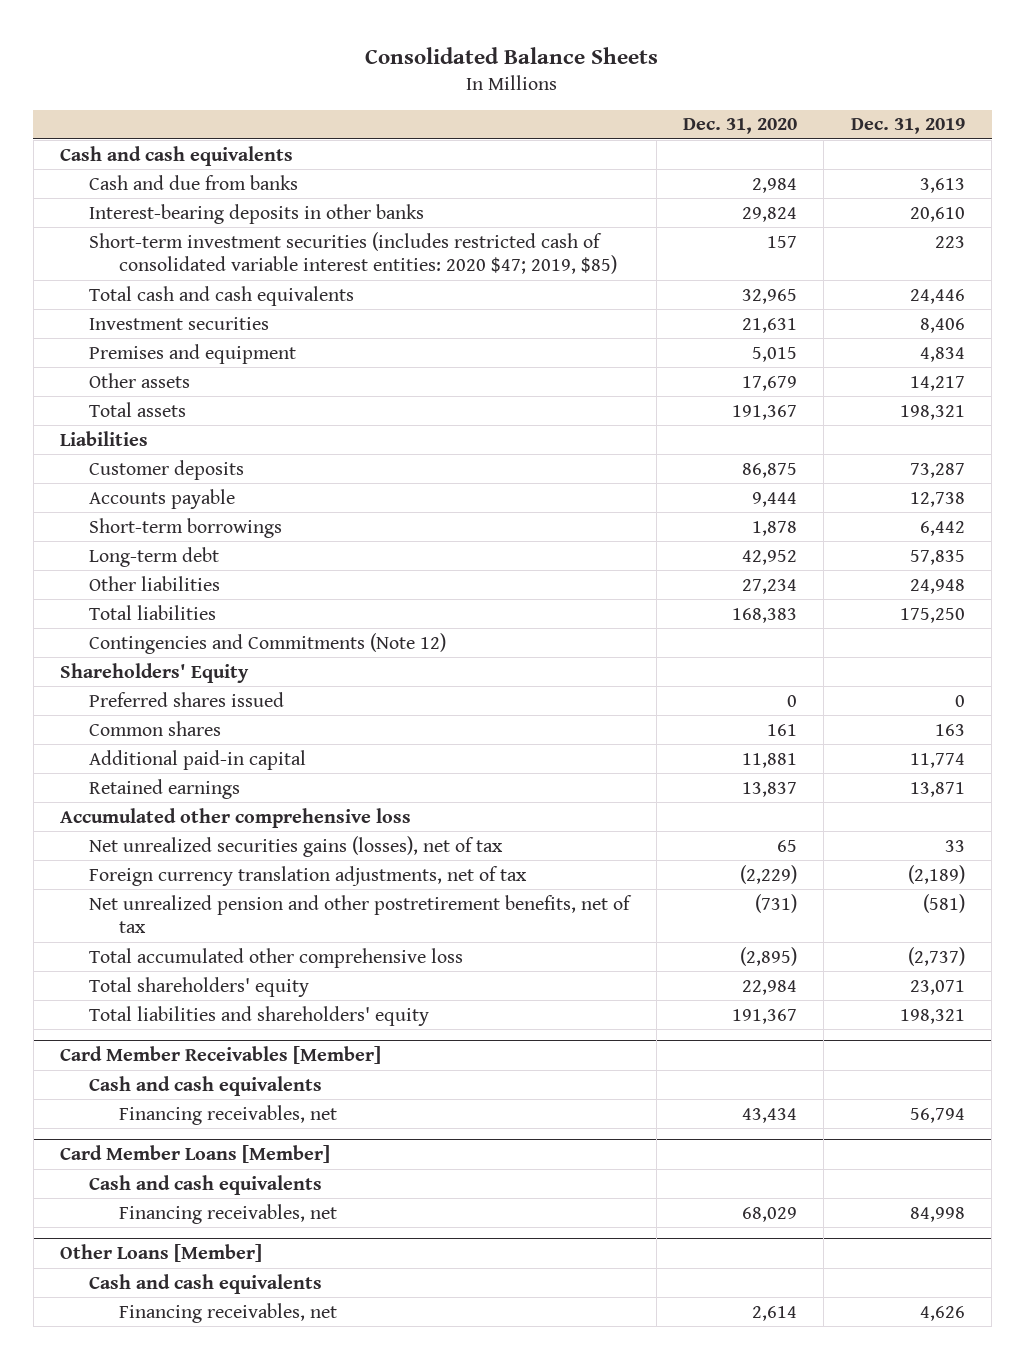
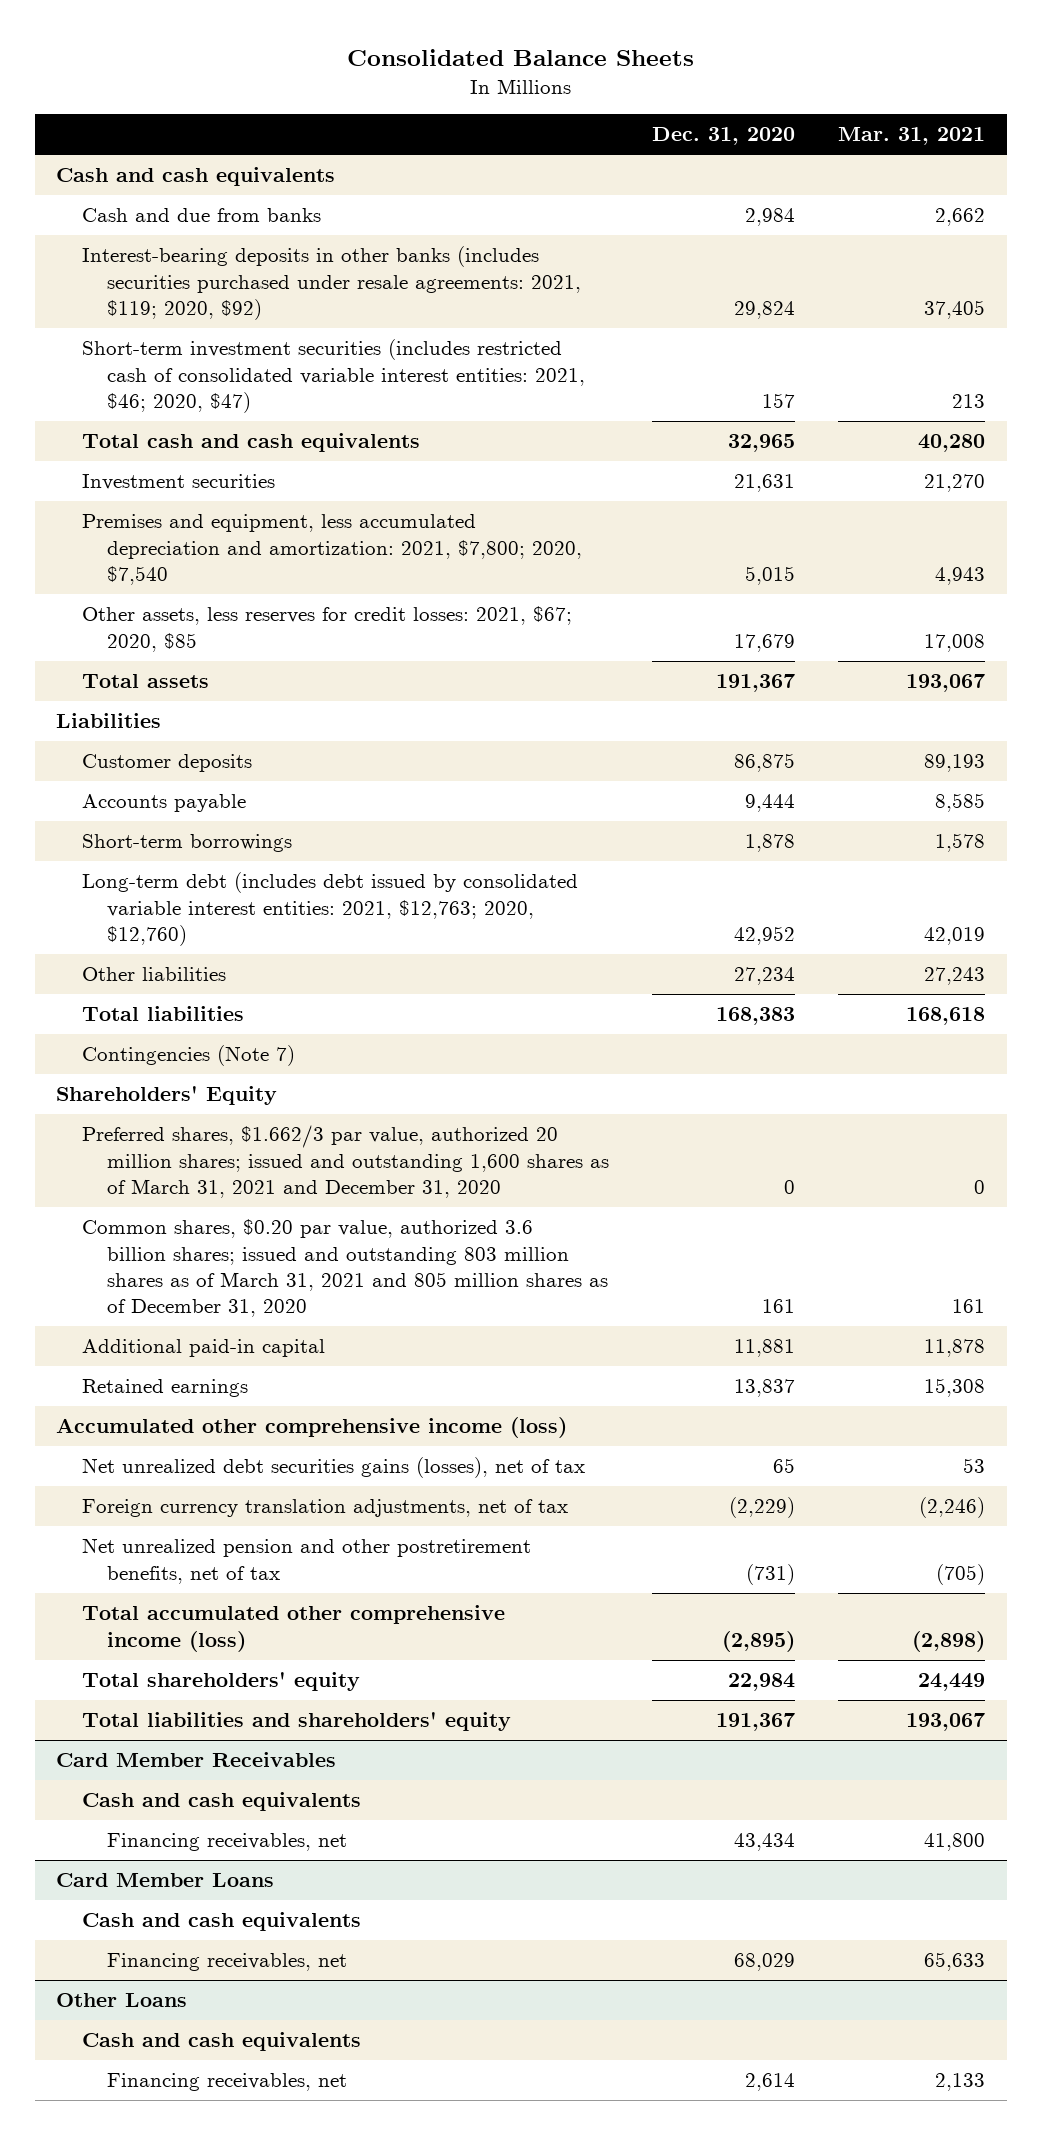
- | Dec. 31, 2020 | Dec. 31, 2019
+ | Dec. 31, 2020 | Mar. 31, 2021
- Interest-bearing deposits in other banks | 29,824 | 20,610
- Short-term investment securities (includes restricted cash of consolidated variable interest entities: 2020 $47; 2019, $85) | 157 | 223
+ Interest-bearing deposits in other banks (includes securities purchased under resale agreements: 2021, $119; 2020, $92) | 29,824 | 37,405
+ Short-term investment securities (includes restricted cash of consolidated variable interest entities: 2021, $46; 2020, $47) | 157 | 213
- Premises and equipment | 5,015 | 4,834
- Other assets | 17,679 | 14,217
+ Premises and equipment, less accumulated depreciation and amortization: 2021, $7,800; 2020, $7,540 | 5,015 | 4,943
+ Other assets, less reserves for credit losses: 2021, $67; 2020, $85 | 17,679 | 17,008
- Long-term debt | 42,952 | 57,835
+ Long-term debt (includes debt issued by consolidated variable interest entities: 2021, $12,763; 2020, $12,760) | 42,952 | 42,019
- Contingencies and Commitments (Note 12)
+ Contingencies (Note 7)
- Preferred shares issued | 0 | 0
- Common shares | 161 | 163
+ Preferred shares, $1.662/3 par value, authorized 20 million shares; issued and outstanding 1,600 shares as of March 31, 2021 and December 31, 2020 | 0 | 0
+ Common shares, $0.20 par value, authorized 3.6 billion shares; issued and outstanding 803 million shares as of March 31, 2021 and 805 million shares as of December 31, 2020 | 161 | 161
- Accumulated other comprehensive loss
- Net unrealized securities gains (losses), net of tax | 65 | 33
+ Accumulated other comprehensive income (loss)
+ Net unrealized debt securities gains (losses), net of tax | 65 | 53
- Total accumulated other comprehensive loss | (2,895) | (2,737)
+ Total accumulated other comprehensive income (loss) | (2,895) | (2,898)
- Card Member Receivables [Member]
+ Card Member Receivables
- Card Member Loans [Member]
+ Card Member Loans
- Other Loans [Member]
+ Other Loans

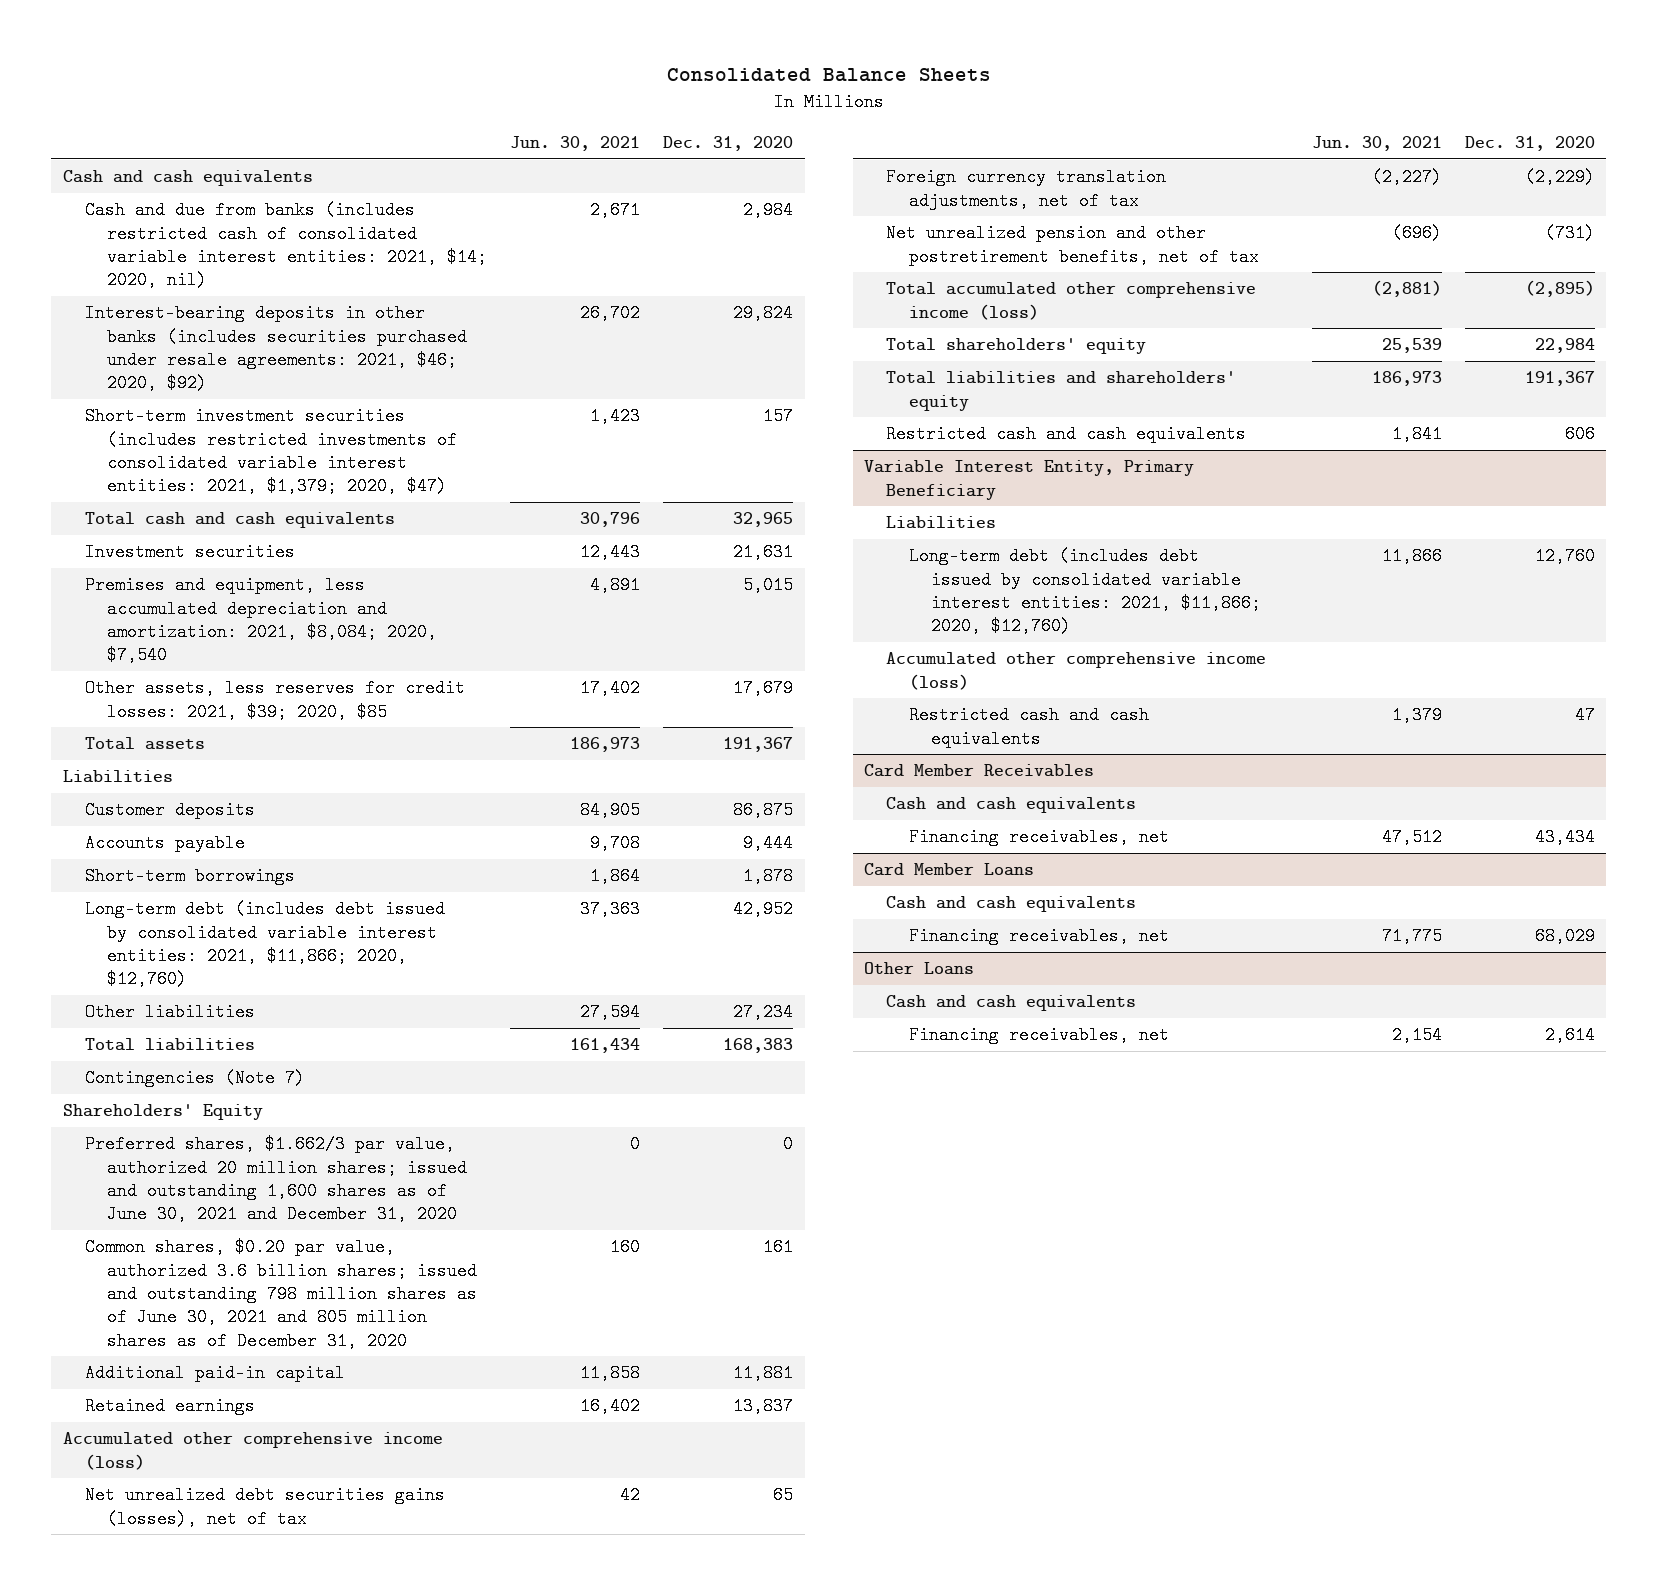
- | Dec. 31, 2020 | Mar. 31, 2021
+ | Jun. 30, 2021 | Dec. 31, 2020
- Cash and due from banks | 2,984 | 2,662
- Interest-bearing deposits in other banks (includes securities purchased under resale agreements: 2021, $119; 2020, $92) | 29,824 | 37,405
- Short-term investment securities (includes restricted cash of consolidated variable interest entities: 2021, $46; 2020, $47) | 157 | 213
+ Cash and due from banks (includes restricted cash of consolidated variable interest entities: 2021, $14; 2020, nil) | 2,671 | 2,984
+ Interest-bearing deposits in other banks (includes securities purchased under resale agreements: 2021, $46; 2020, $92) | 26,702 | 29,824
+ Short-term investment securities (includes restricted investments of consolidated variable interest entities: 2021, $1,379; 2020, $47) | 1,423 | 157
- Premises and equipment, less accumulated depreciation and amortization: 2021, $7,800; 2020, $7,540 | 5,015 | 4,943
- Other assets, less reserves for credit losses: 2021, $67; 2020, $85 | 17,679 | 17,008
+ Premises and equipment, less accumulated depreciation and amortization: 2021, $8,084; 2020, $7,540 | 4,891 | 5,015
+ Other assets, less reserves for credit losses: 2021, $39; 2020, $85 | 17,402 | 17,679
- Long-term debt (includes debt issued by consolidated variable interest entities: 2021, $12,763; 2020, $12,760) | 42,952 | 42,019
+ Long-term debt (includes debt issued by consolidated variable interest entities: 2021, $11,866; 2020, $12,760) | 37,363 | 42,952
- Preferred shares, $1.662/3 par value, authorized 20 million shares; issued and outstanding 1,600 shares as of March 31, 2021 and December 31, 2020 | 0 | 0
- Common shares, $0.20 par value, authorized 3.6 billion shares; issued and outstanding 803 million shares as of March 31, 2021 and 805 million shares as of December 31, 2020 | 161 | 161
+ Preferred shares, $1.662/3 par value, authorized 20 million shares; issued and outstanding 1,600 shares as of June 30, 2021 and December 31, 2020 | 0 | 0
+ Common shares, $0.20 par value, authorized 3.6 billion shares; issued and outstanding 798 million shares as of June 30, 2021 and 805 million shares as of December 31, 2020 | 160 | 161
+ Restricted cash and cash equivalents | 1,841 | 606
+ Variable Interest Entity, Primary Beneficiary
+ Liabilities
+ Long-term debt (includes debt issued by consolidated variable interest entities: 2021, $11,866; 2020, $12,760) | 11,866 | 12,760
+ Accumulated other comprehensive income (loss)
+ Restricted cash and cash equivalents | 1,379 | 47

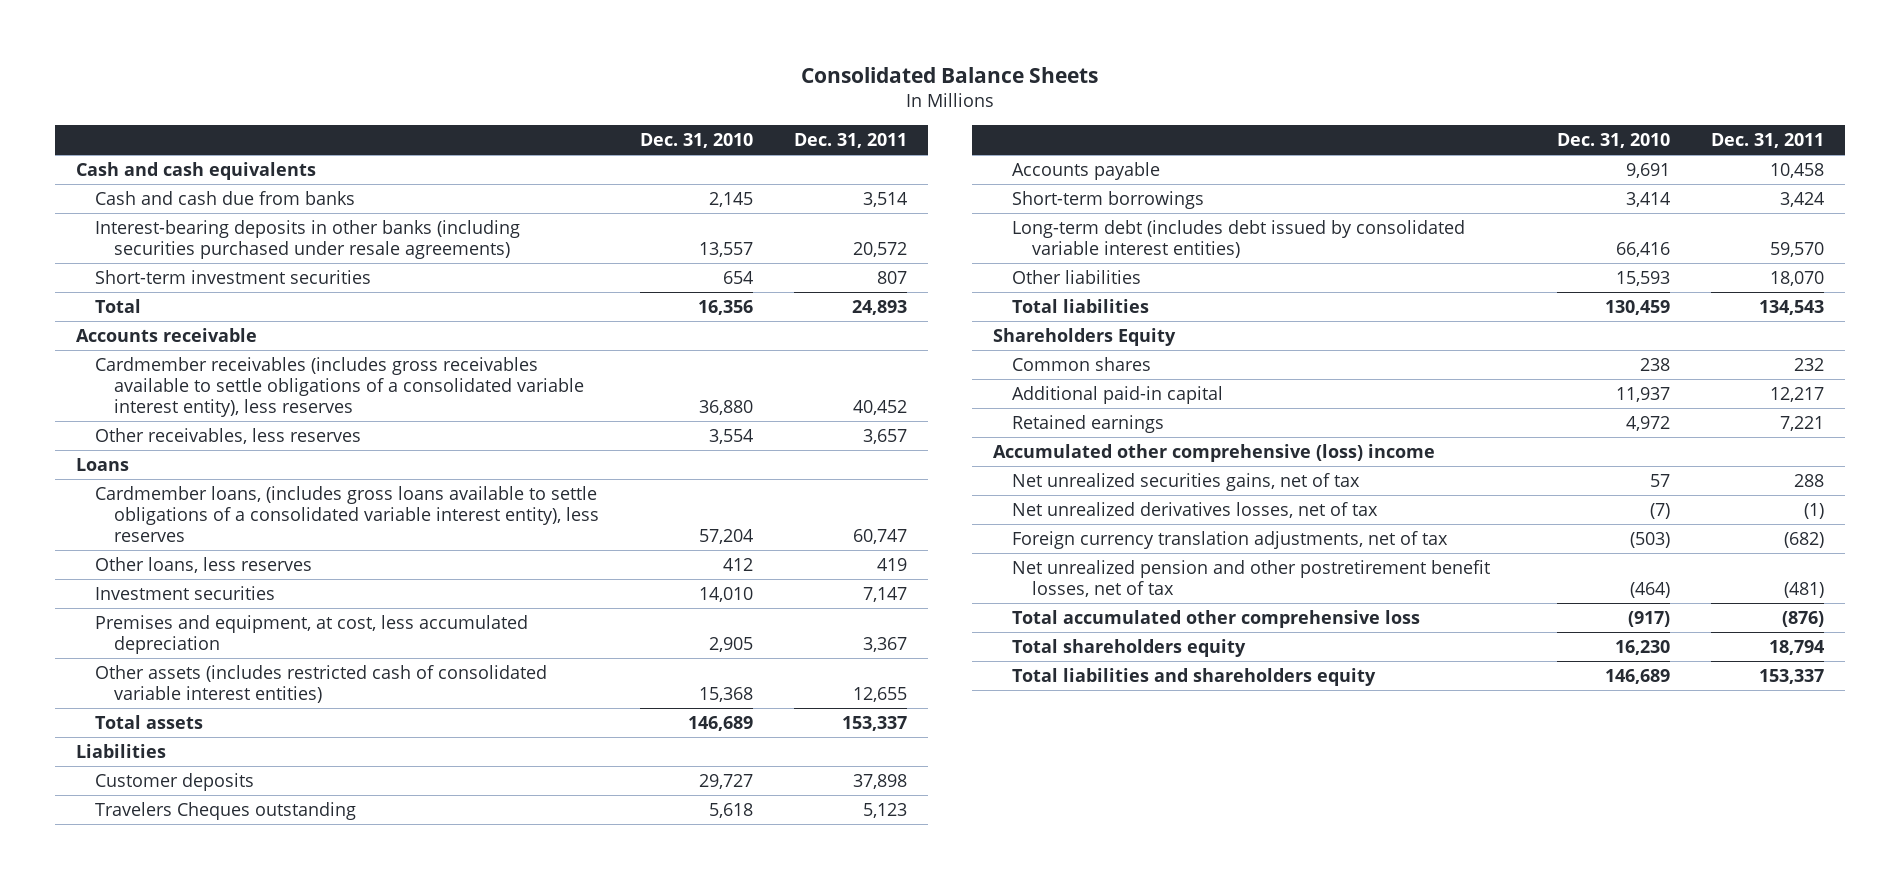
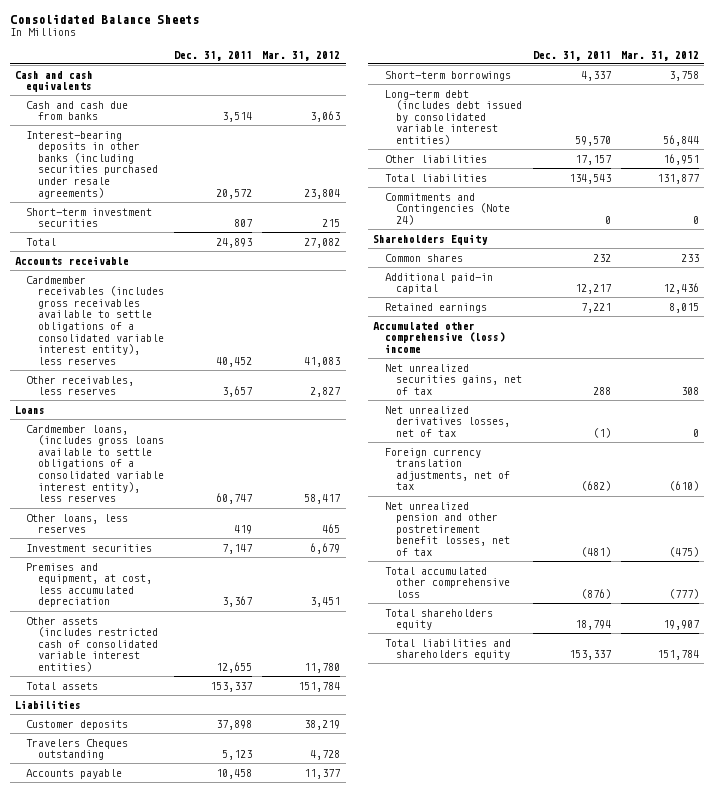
- | Dec. 31, 2010 | Dec. 31, 2011
+ | Dec. 31, 2011 | Mar. 31, 2012
- Short-term borrowings | 3,414 | 3,424
+ Short-term borrowings | 4,337 | 3,758
- Other liabilities | 15,593 | 18,070
+ Other liabilities | 17,157 | 16,951
+ Commitments and Contingencies (Note 24) | 0 | 0

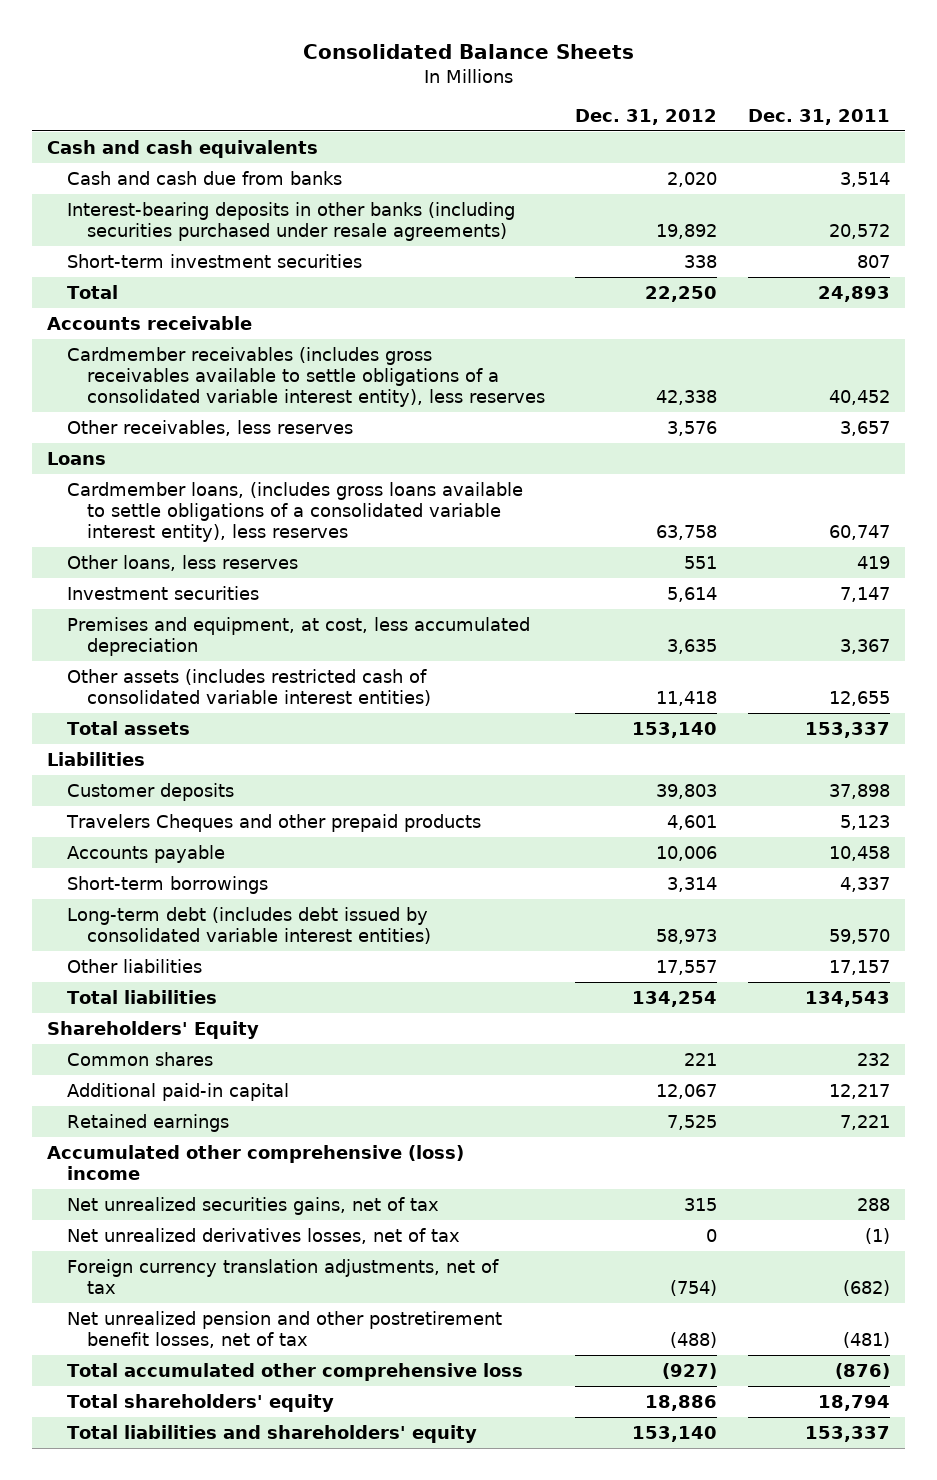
- | Dec. 31, 2011 | Mar. 31, 2012
+ | Dec. 31, 2012 | Dec. 31, 2011
- Travelers Cheques outstanding | 5,123 | 4,728
+ Travelers Cheques and other prepaid products | 4,601 | 5,123
- Commitments and Contingencies (Note 24) | 0 | 0
- Shareholders Equity
+ Shareholders' Equity
- Total shareholders equity | 18,794 | 19,907
- Total liabilities and shareholders equity | 153,337 | 151,784
+ Total shareholders' equity | 18,886 | 18,794
+ Total liabilities and shareholders' equity | 153,140 | 153,337

